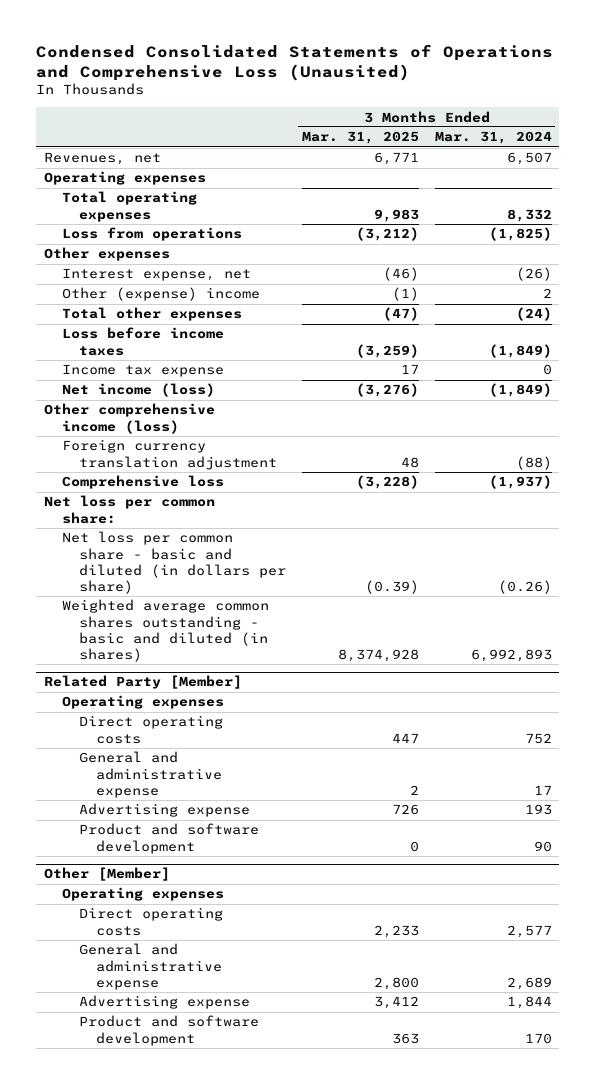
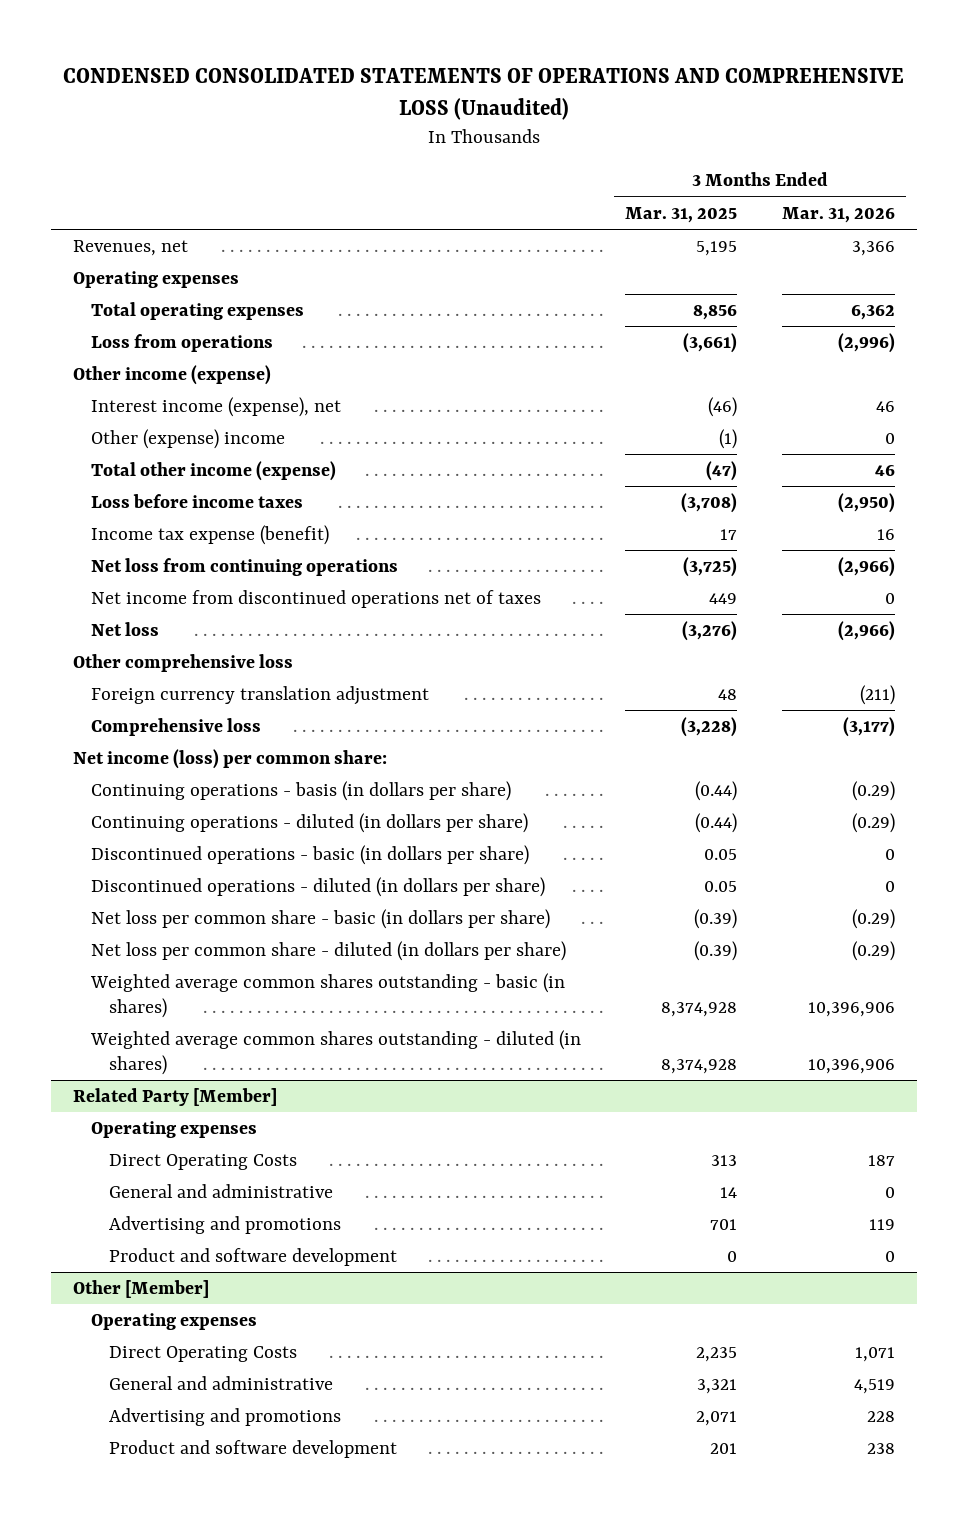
- Condensed Consolidated Statements of Operations and Comprehensive Loss (Unausited)
+ CONDENSED CONSOLIDATED STATEMENTS OF OPERATIONS AND COMPREHENSIVE LOSS (Unaudited)
- | 3 Months Ended Mar. 31, 2025 | 3 Months Ended Mar. 31, 2024
+ | 3 Months Ended Mar. 31, 2025 | 3 Months Ended Mar. 31, 2026
- Revenues, net | 6,771 | 6,507
+ Revenues, net | 5,195 | 3,366
- Total operating expenses | 9,983 | 8,332
- Loss from operations | (3,212) | (1,825)
- Other expenses
- Interest expense, net | (46) | (26)
+ Total operating expenses | 8,856 | 6,362
+ Loss from operations | (3,661) | (2,996)
+ Other income (expense)
+ Interest income (expense), net | (46) | 46
- Total other expenses | (47) | (24)
- Loss before income taxes | (3,259) | (1,849)
- Income tax expense | 17 | 0
- Net income (loss) | (3,276) | (1,849)
- Other comprehensive income (loss)
+ Total other income (expense) | (47) | 46
+ Loss before income taxes | (3,708) | (2,950)
+ Income tax expense (benefit) | 17 | 16
+ Net loss from continuing operations | (3,725) | (2,966)
+ Net income from discontinued operations net of taxes | 449 | 0
+ Net loss | (3,276) | (2,966)
+ Other comprehensive loss
- Net loss per common share:
- Net loss per common share - basic and diluted (in dollars per share) | (0.39) | (0.26)
- Weighted average common shares outstanding - basic and diluted (in shares) | 8,374,928 | 6,992,893
+ Net income (loss) per common share:
+ Continuing operations - basis (in dollars per share) | (0.44) | (0.29)
+ Continuing operations - diluted (in dollars per share) | (0.44) | (0.29)
+ Discontinued operations - basic (in dollars per share) | 0.05 | 0
+ Discontinued operations - diluted (in dollars per share) | 0.05 | 0
+ Net loss per common share - basic (in dollars per share) | (0.39) | (0.29)
+ Net loss per common share - diluted (in dollars per share) | (0.39) | (0.29)
+ Weighted average common shares outstanding - basic (in shares) | 8,374,928 | 10,396,906
+ Weighted average common shares outstanding - diluted (in shares) | 8,374,928 | 10,396,906
@ Related Party [Member]
- Direct operating costs | 447 | 752
- General and administrative expense | 2 | 17
- Advertising expense | 726 | 193
+ Direct Operating Costs | 313 | 187
+ General and administrative | 14 | 0
+ Advertising and promotions | 701 | 119
@ Other [Member]
- Direct operating costs | 2,233 | 2,577
- General and administrative expense | 2,800 | 2,689
- Advertising expense | 3,412 | 1,844
- Product and software development | 363 | 170
+ Direct Operating Costs | 2,235 | 1,071
+ General and administrative | 3,321 | 4,519
+ Advertising and promotions | 2,071 | 228
+ Product and software development | 201 | 238

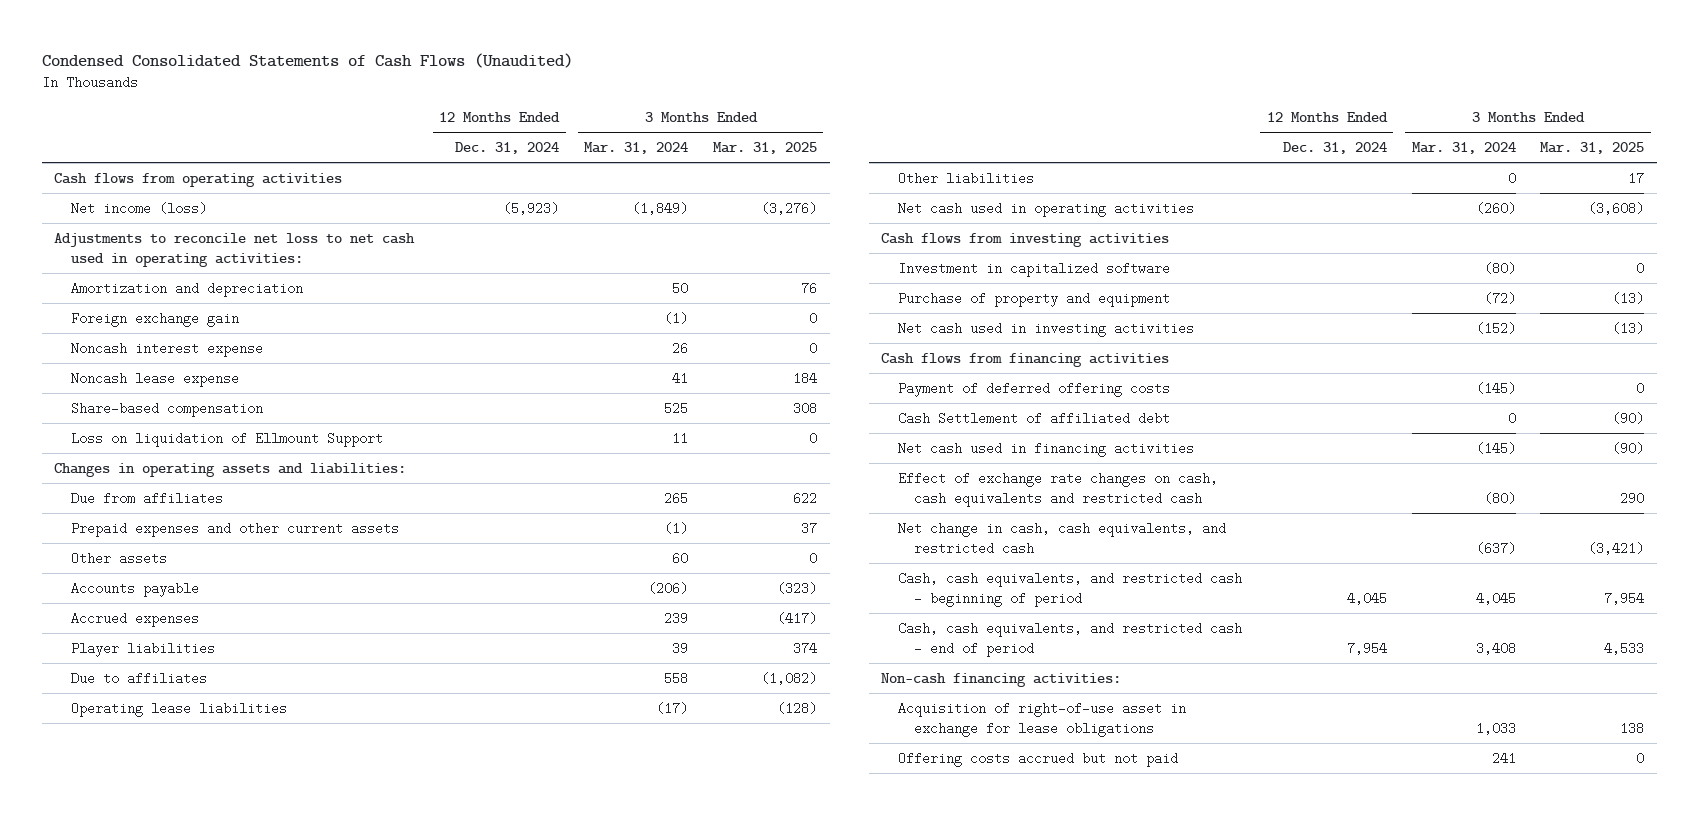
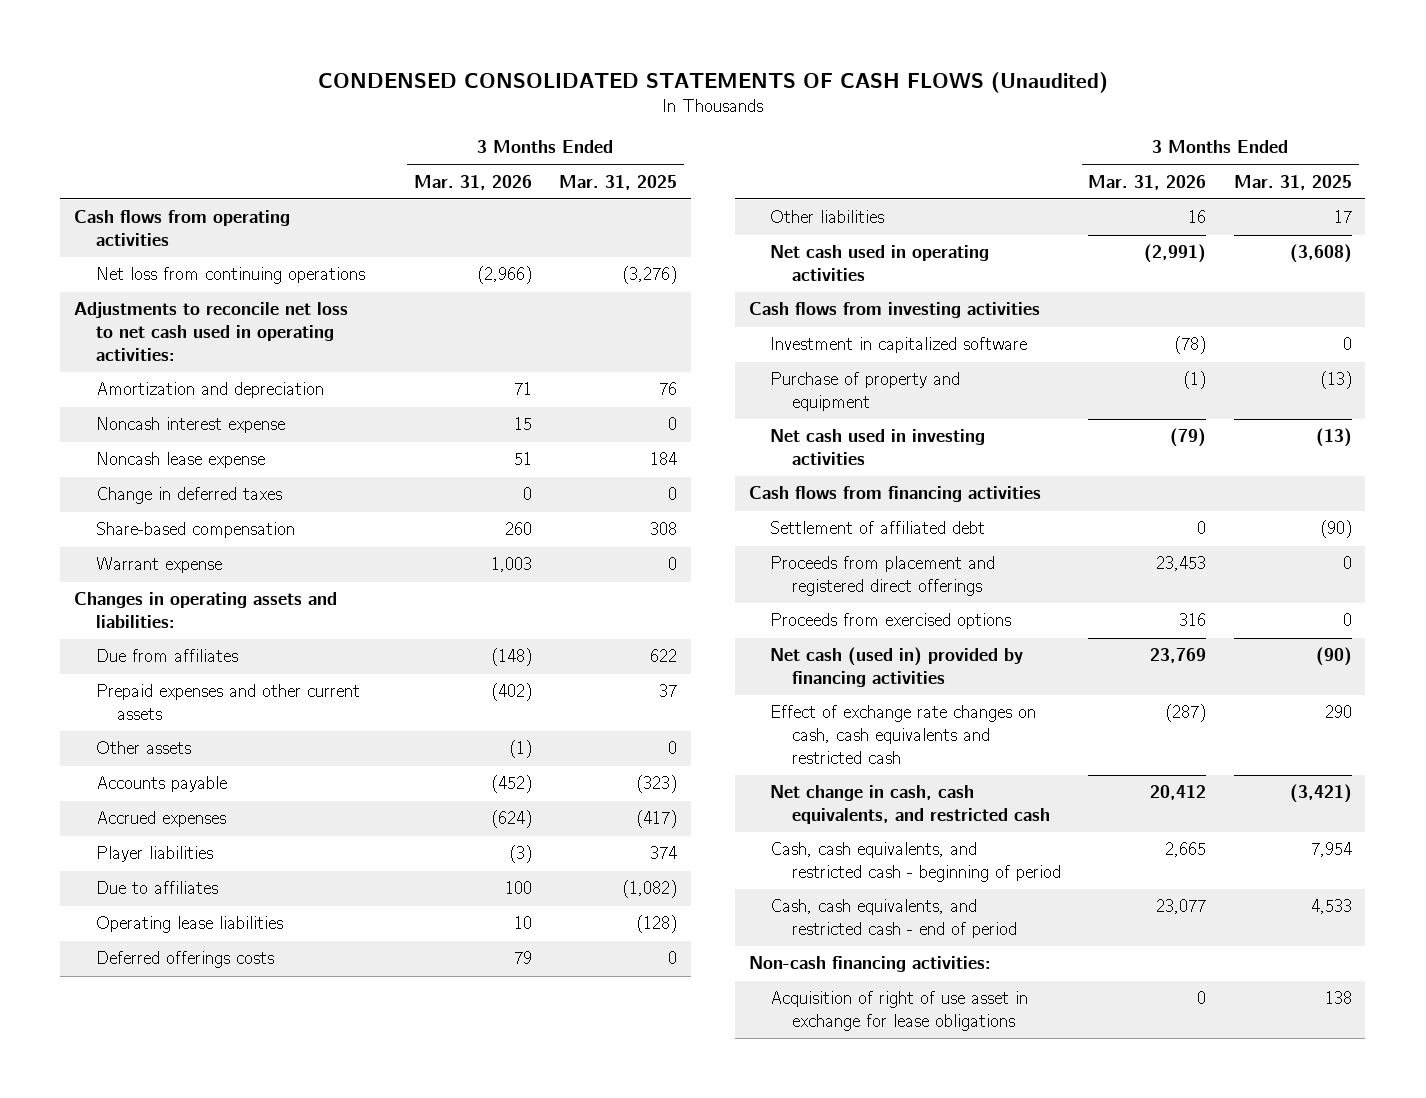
- Condensed Consolidated Statements of Cash Flows (Unaudited)
+ CONDENSED CONSOLIDATED STATEMENTS OF CASH FLOWS (Unaudited)
- | 12 Months Ended Dec. 31, 2024 | 3 Months Ended Mar. 31, 2024 | 3 Months Ended Mar. 31, 2025
+ | 3 Months Ended Mar. 31, 2026 | 3 Months Ended Mar. 31, 2025
- Net income (loss) | (5,923) | (1,849) | (3,276)
+ Net loss from continuing operations | (2,966) | (3,276)
- Foreign exchange gain | | (1) | 0
+ Change in deferred taxes | 0 | 0
- Loss on liquidation of Ellmount Support | | 11 | 0
+ Warrant expense | 1,003 | 0
+ Deferred offerings costs | 79 | 0
- Payment of deferred offering costs | | (145) | 0
- Cash Settlement of affiliated debt | | 0 | (90)
- Net cash used in financing activities | | (145) | (90)
+ Settlement of affiliated debt | 0 | (90)
+ Proceeds from placement and registered direct offerings | 23,453 | 0
+ Proceeds from exercised options | 316 | 0
+ Net cash (used in) provided by financing activities | 23,769 | (90)
- Acquisition of right-of-use asset in exchange for lease obligations | | 1,033 | 138
- Offering costs accrued but not paid | | 241 | 0
+ Acquisition of right of use asset in exchange for lease obligations | 0 | 138

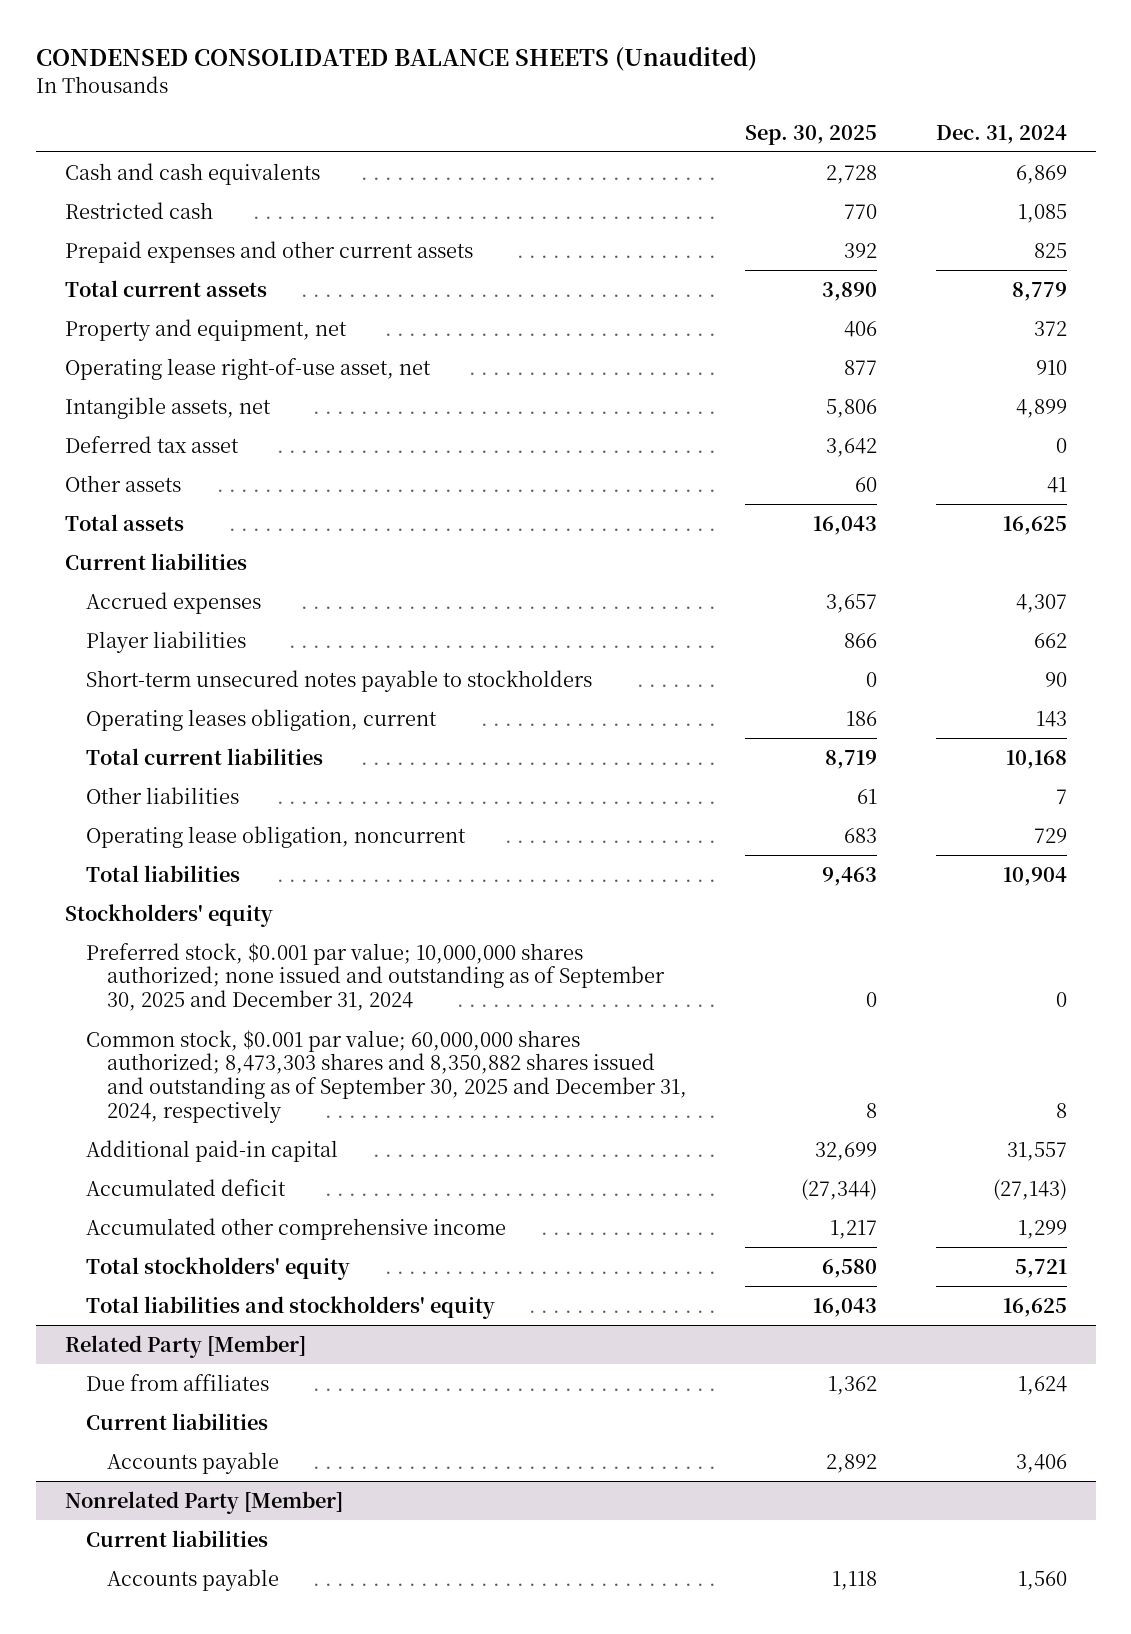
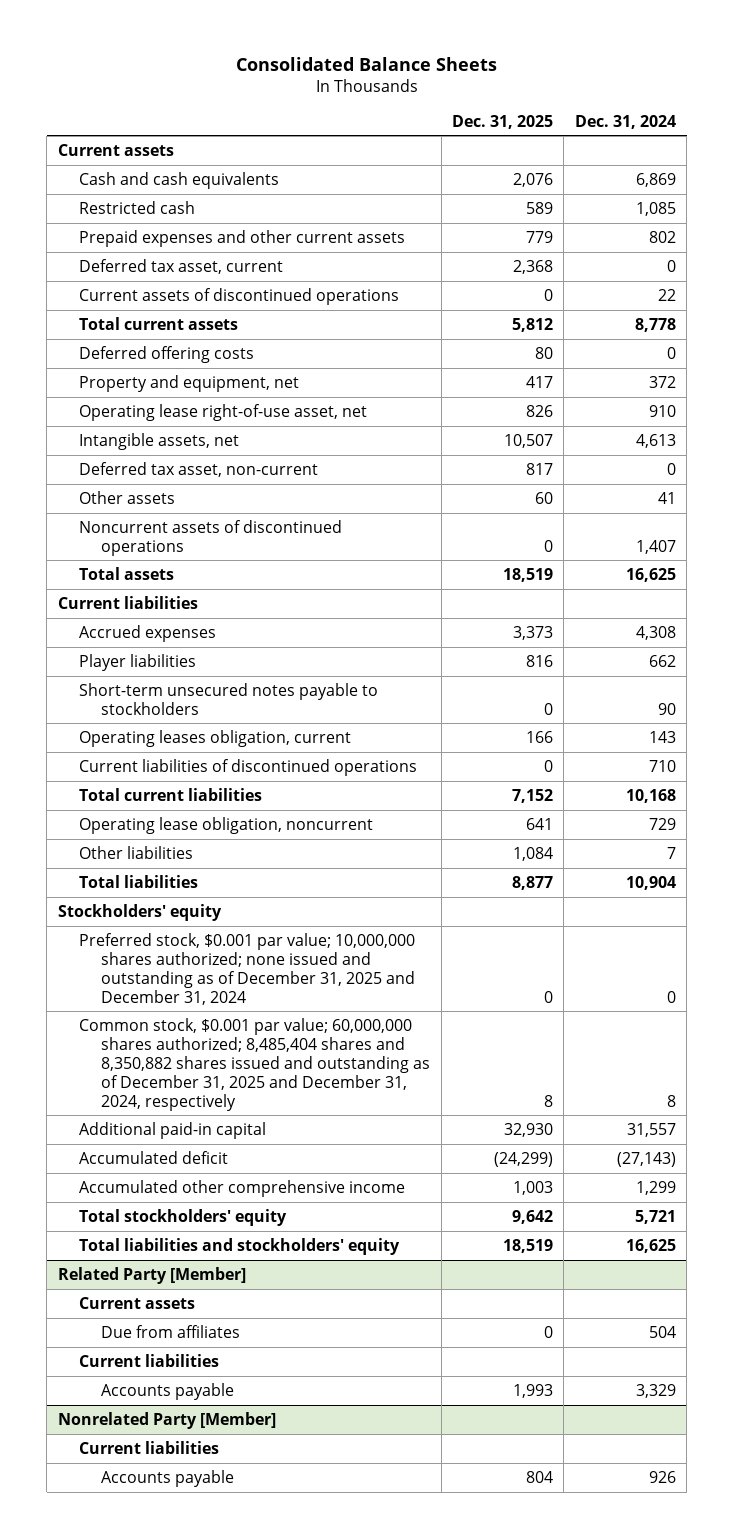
- CONDENSED CONSOLIDATED BALANCE SHEETS (Unaudited)
+ Consolidated Balance Sheets
- | Sep. 30, 2025 | Dec. 31, 2024
+ | Dec. 31, 2025 | Dec. 31, 2024
+ Current assets
- Prepaid expenses and other current assets | 392 | 825
- Total current assets | 3,890 | 8,779
+ Prepaid expenses and other current assets | 779 | 802
+ Deferred tax asset, current | 2,368 | 0
+ Current assets of discontinued operations | 0 | 22
+ Total current assets | 5,812 | 8,778
+ Deferred offering costs | 80 | 0
- Intangible assets, net | 5,806 | 4,899
- Deferred tax asset | 3,642 | 0
+ Intangible assets, net | 10,507 | 4,613
+ Deferred tax asset, non-current | 817 | 0
+ Noncurrent assets of discontinued operations | 0 | 1,407
- Accrued expenses | 3,657 | 4,307
+ Accrued expenses | 3,373 | 4,308
+ Current liabilities of discontinued operations | 0 | 710
moved down: Other liabilities | 1,084 | 7
- Preferred stock, $0.001 par value; 10,000,000 shares authorized; none issued and outstanding as of September 30, 2025 and December 31, 2024 | 0 | 0
- Common stock, $0.001 par value; 60,000,000 shares authorized; 8,473,303 shares and 8,350,882 shares issued and outstanding as of September 30, 2025 and December 31, 2024, respectively | 8 | 8
+ Preferred stock, $0.001 par value; 10,000,000 shares authorized; none issued and outstanding as of December 31, 2025 and December 31, 2024 | 0 | 0
+ Common stock, $0.001 par value; 60,000,000 shares authorized; 8,485,404 shares and 8,350,882 shares issued and outstanding as of December 31, 2025 and December 31, 2024, respectively | 8 | 8
@ Related Party [Member]
- Due from affiliates | 1,362 | 1,624
+ Current assets
+ Due from affiliates | 0 | 504
- Accounts payable | 2,892 | 3,406
+ Accounts payable | 1,993 | 3,329
@ Nonrelated Party [Member]
- Accounts payable | 1,118 | 1,560
+ Accounts payable | 804 | 926

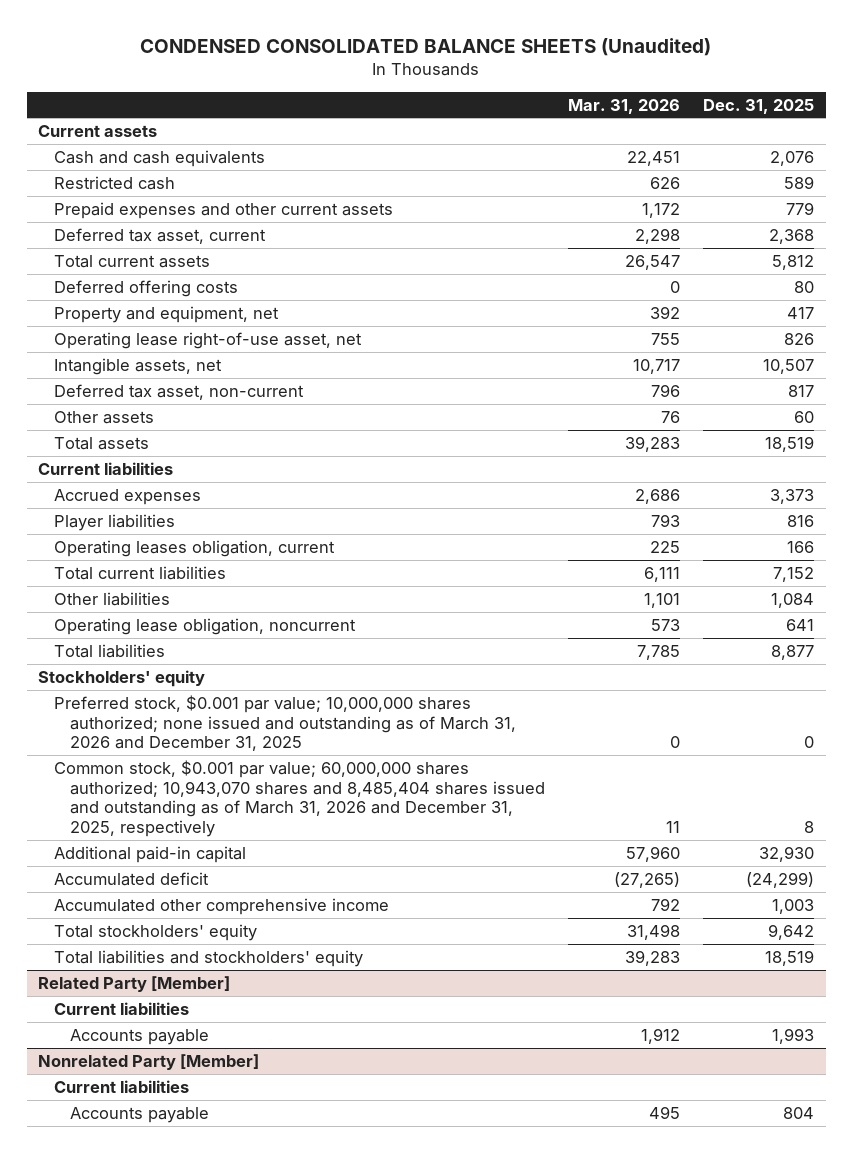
- Consolidated Balance Sheets
+ CONDENSED CONSOLIDATED BALANCE SHEETS (Unaudited)
- | Dec. 31, 2025 | Dec. 31, 2024
+ | Mar. 31, 2026 | Dec. 31, 2025
- Current assets of discontinued operations | 0 | 22
- Noncurrent assets of discontinued operations | 0 | 1,407
- Short-term unsecured notes payable to stockholders | 0 | 90
- Current liabilities of discontinued operations | 0 | 710
moved down: Operating lease obligation, noncurrent | 573 | 641
- Preferred stock, $0.001 par value; 10,000,000 shares authorized; none issued and outstanding as of December 31, 2025 and December 31, 2024 | 0 | 0
- Common stock, $0.001 par value; 60,000,000 shares authorized; 8,485,404 shares and 8,350,882 shares issued and outstanding as of December 31, 2025 and December 31, 2024, respectively | 8 | 8
+ Preferred stock, $0.001 par value; 10,000,000 shares authorized; none issued and outstanding as of March 31, 2026 and December 31, 2025 | 0 | 0
+ Common stock, $0.001 par value; 60,000,000 shares authorized; 10,943,070 shares and 8,485,404 shares issued and outstanding as of March 31, 2026 and December 31, 2025, respectively | 11 | 8
@ Related Party [Member]
- Current assets
- Due from affiliates | 0 | 504

